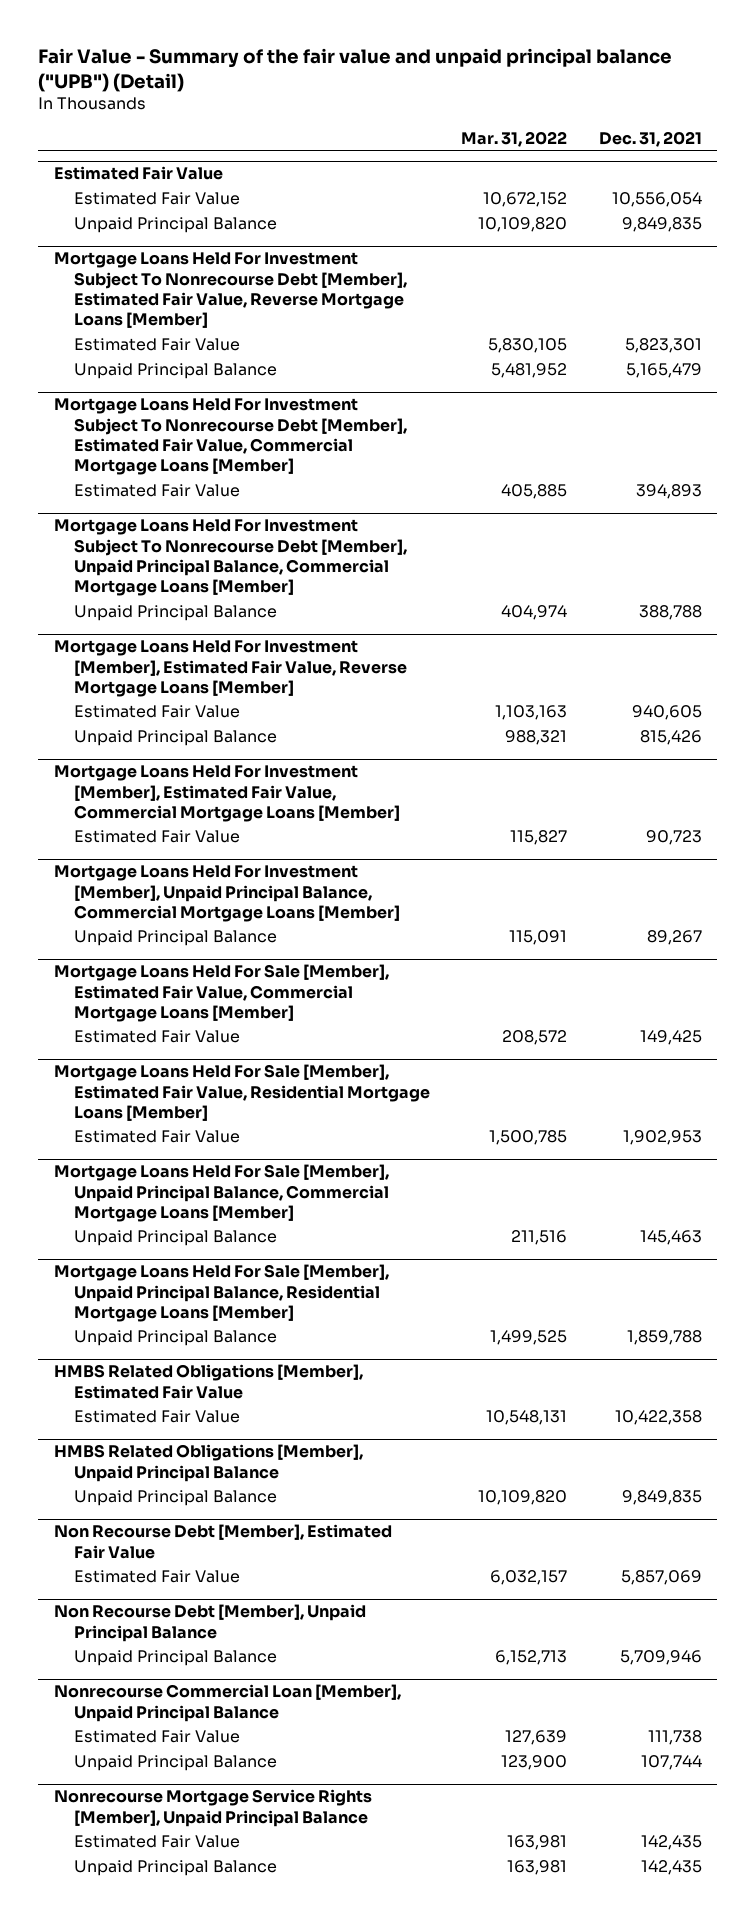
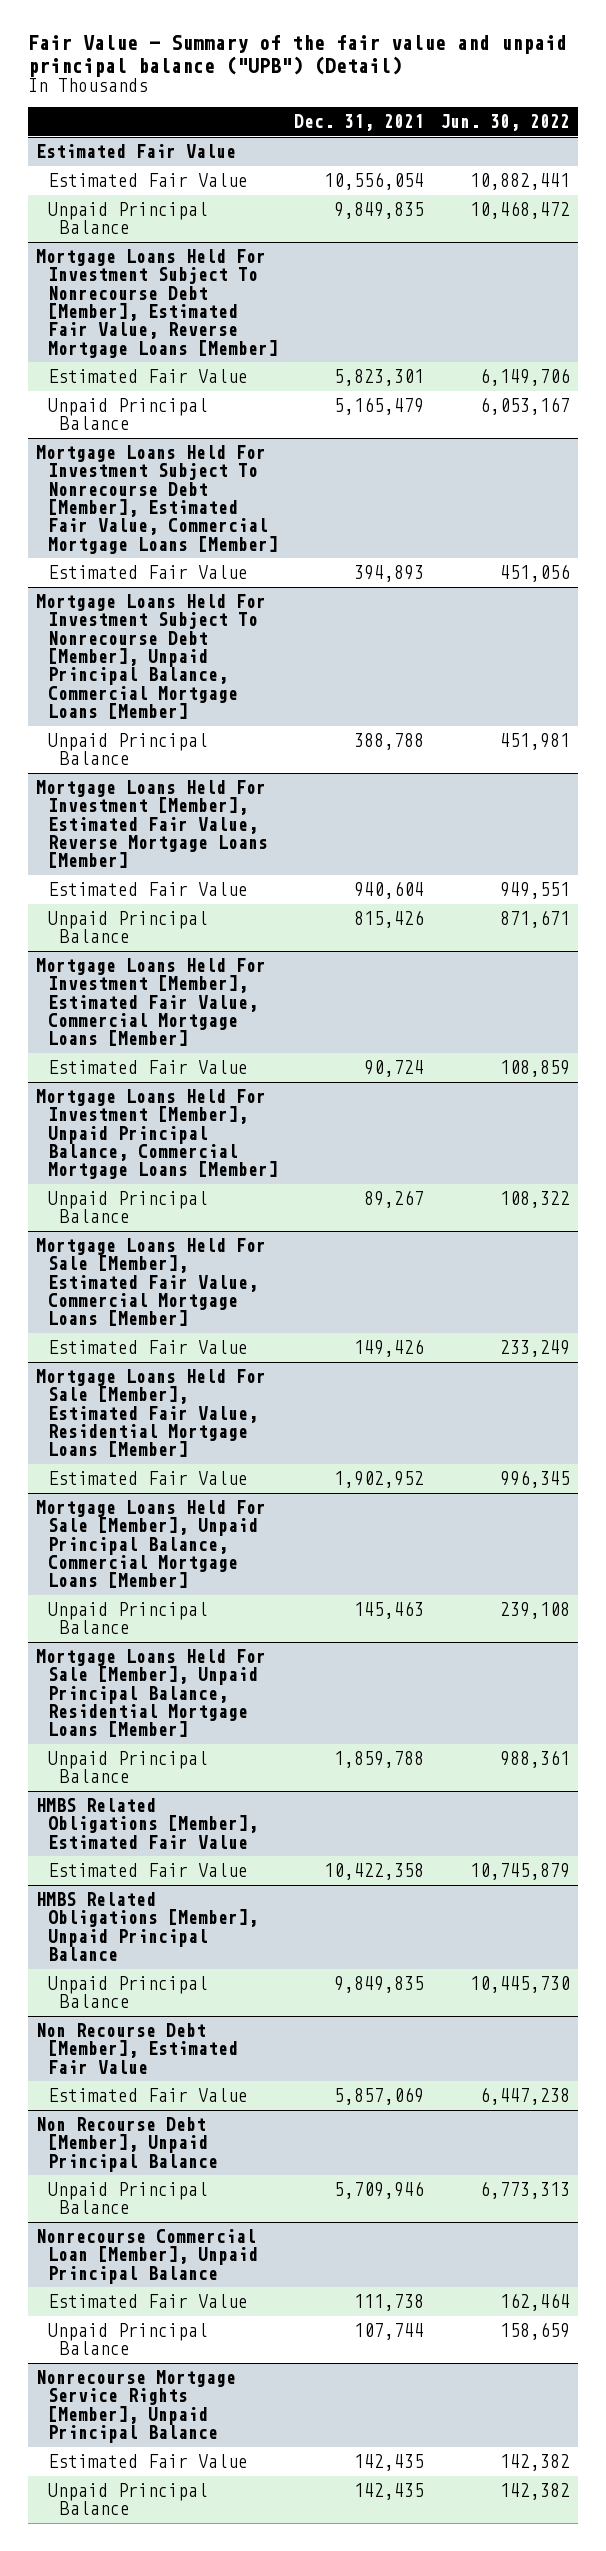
- | Mar. 31, 2022 | Dec. 31, 2021
+ | Dec. 31, 2021 | Jun. 30, 2022
@ Mortgage Loans Held For Investment [Member], Estimated Fair Value, Reverse Mortgage Loans [Member]
- Estimated Fair Value | 1,103,163 | 940,605
+ Estimated Fair Value | 940,604 | 949,551
@ Mortgage Loans Held For Investment [Member], Estimated Fair Value, Commercial Mortgage Loans [Member]
- Estimated Fair Value | 115,827 | 90,723
+ Estimated Fair Value | 90,724 | 108,859
@ Mortgage Loans Held For Sale [Member], Estimated Fair Value, Commercial Mortgage Loans [Member]
- Estimated Fair Value | 208,572 | 149,425
+ Estimated Fair Value | 149,426 | 233,249
@ Mortgage Loans Held For Sale [Member], Estimated Fair Value, Residential Mortgage Loans [Member]
- Estimated Fair Value | 1,500,785 | 1,902,953
+ Estimated Fair Value | 1,902,952 | 996,345

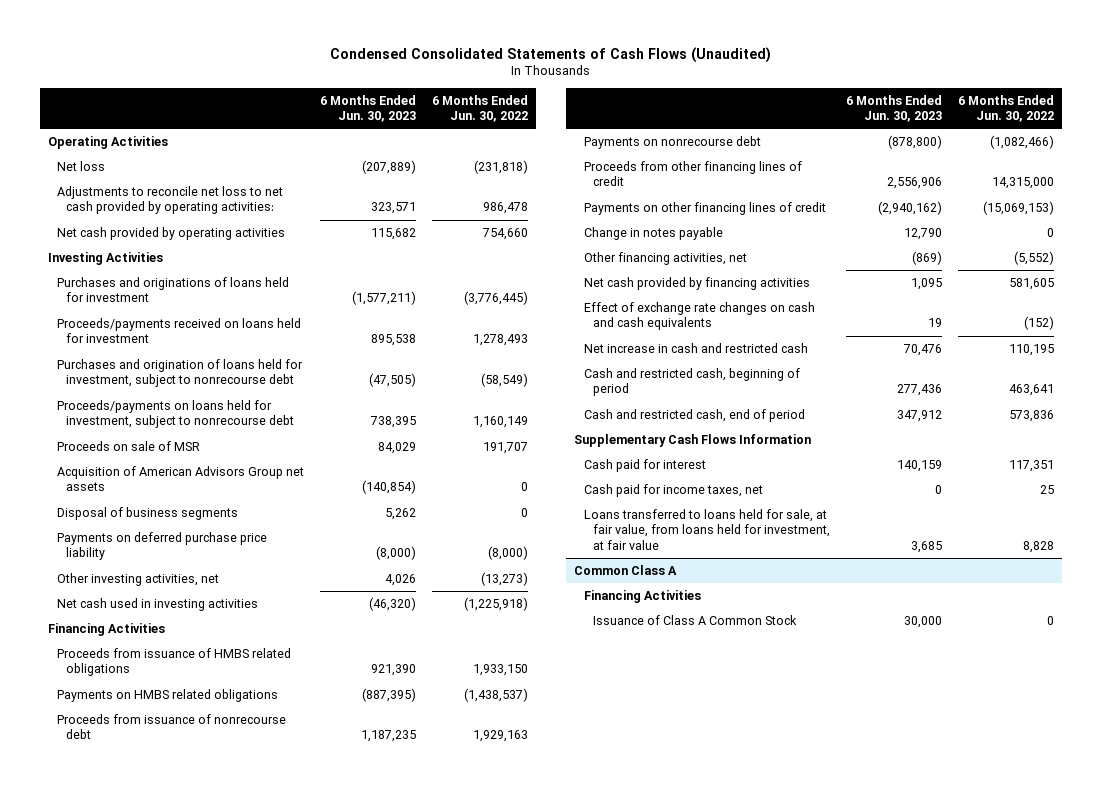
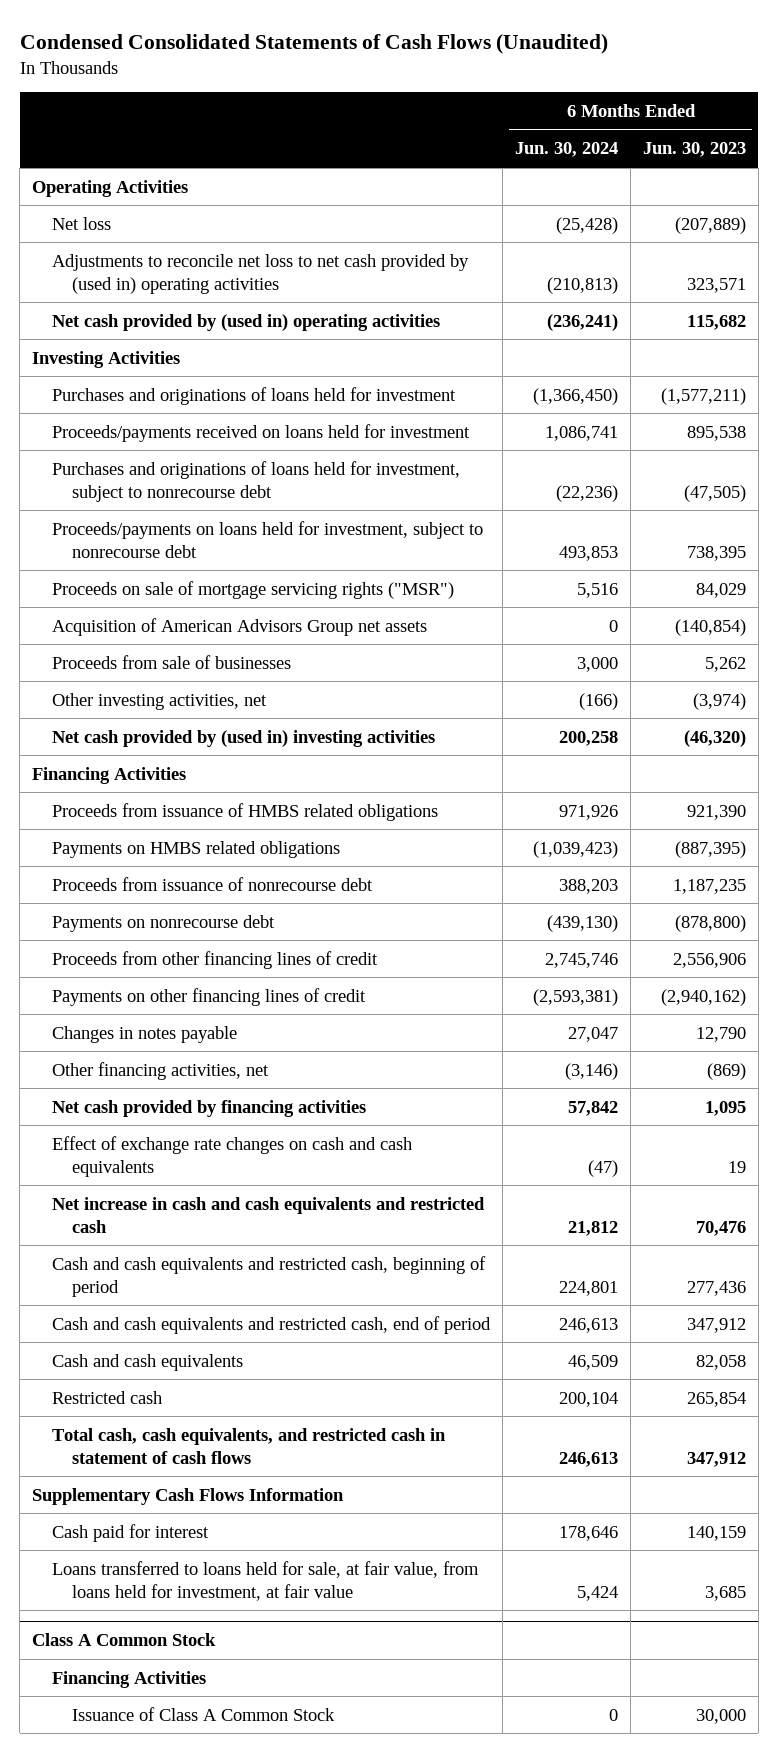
- | 6 Months Ended Jun. 30, 2023 | 6 Months Ended Jun. 30, 2022
+ | 6 Months Ended Jun. 30, 2024 | 6 Months Ended Jun. 30, 2023
- Adjustments to reconcile net loss to net cash provided by operating activities: | 323,571 | 986,478
- Net cash provided by operating activities | 115,682 | 754,660
+ Adjustments to reconcile net loss to net cash provided by (used in) operating activities | (210,813) | 323,571
+ Net cash provided by (used in) operating activities | (236,241) | 115,682
- Purchases and origination of loans held for investment, subject to nonrecourse debt | (47,505) | (58,549)
+ Purchases and originations of loans held for investment, subject to nonrecourse debt | (22,236) | (47,505)
- Proceeds on sale of MSR | 84,029 | 191,707
+ Proceeds on sale of mortgage servicing rights ("MSR") | 5,516 | 84,029
- Disposal of business segments | 5,262 | 0
- Payments on deferred purchase price liability | (8,000) | (8,000)
- Other investing activities, net | 4,026 | (13,273)
- Net cash used in investing activities | (46,320) | (1,225,918)
+ Proceeds from sale of businesses | 3,000 | 5,262
+ Other investing activities, net | (166) | (3,974)
+ Net cash provided by (used in) investing activities | 200,258 | (46,320)
- Change in notes payable | 12,790 | 0
+ Changes in notes payable | 27,047 | 12,790
- Net increase in cash and restricted cash | 70,476 | 110,195
- Cash and restricted cash, beginning of period | 277,436 | 463,641
- Cash and restricted cash, end of period | 347,912 | 573,836
+ Net increase in cash and cash equivalents and restricted cash | 21,812 | 70,476
+ Cash and cash equivalents and restricted cash, beginning of period | 224,801 | 277,436
+ Cash and cash equivalents and restricted cash, end of period | 246,613 | 347,912
+ Cash and cash equivalents | 46,509 | 82,058
+ Restricted cash | 200,104 | 265,854
+ Total cash, cash equivalents, and restricted cash in statement of cash flows | 246,613 | 347,912
- Cash paid for income taxes, net | 0 | 25
- Common Class A
+ Class A Common Stock

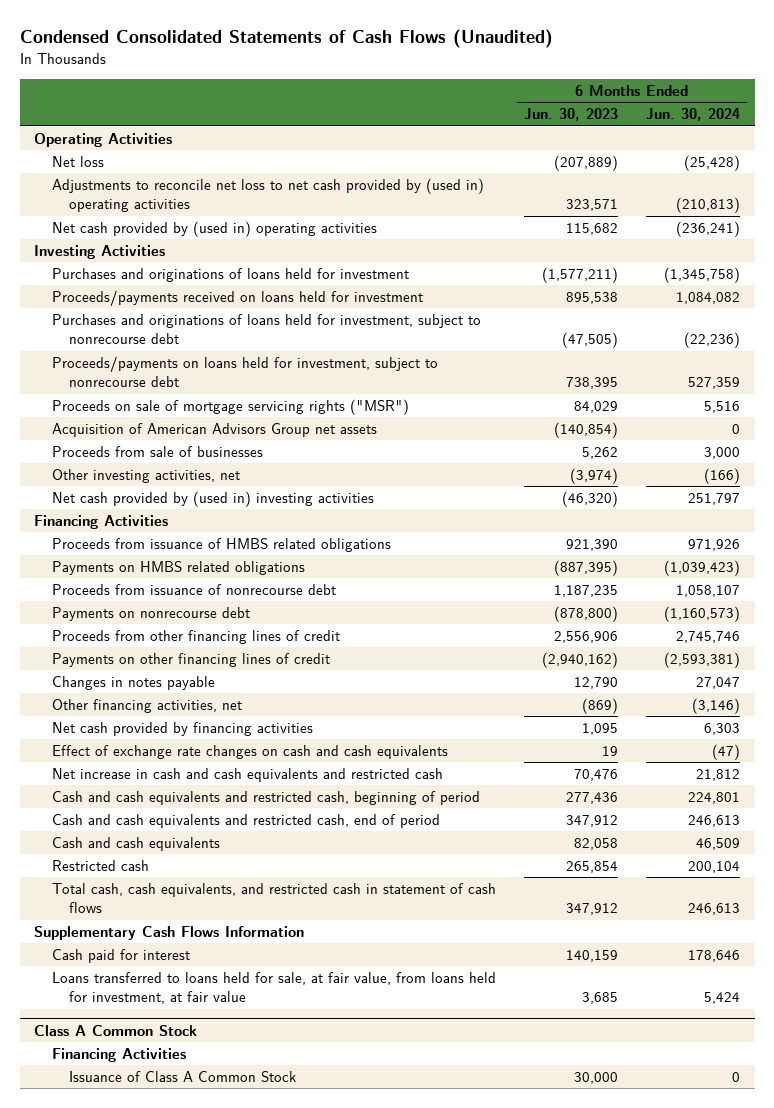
- | 6 Months Ended Jun. 30, 2024 | 6 Months Ended Jun. 30, 2023
+ | 6 Months Ended Jun. 30, 2023 | 6 Months Ended Jun. 30, 2024
- Purchases and originations of loans held for investment | (1,366,450) | (1,577,211)
- Proceeds/payments received on loans held for investment | 1,086,741 | 895,538
+ Purchases and originations of loans held for investment | (1,577,211) | (1,345,758)
+ Proceeds/payments received on loans held for investment | 895,538 | 1,084,082
- Proceeds/payments on loans held for investment, subject to nonrecourse debt | 493,853 | 738,395
+ Proceeds/payments on loans held for investment, subject to nonrecourse debt | 738,395 | 527,359
- Net cash provided by (used in) investing activities | 200,258 | (46,320)
+ Net cash provided by (used in) investing activities | (46,320) | 251,797
- Proceeds from issuance of nonrecourse debt | 388,203 | 1,187,235
- Payments on nonrecourse debt | (439,130) | (878,800)
+ Proceeds from issuance of nonrecourse debt | 1,187,235 | 1,058,107
+ Payments on nonrecourse debt | (878,800) | (1,160,573)
- Net cash provided by financing activities | 57,842 | 1,095
+ Net cash provided by financing activities | 1,095 | 6,303

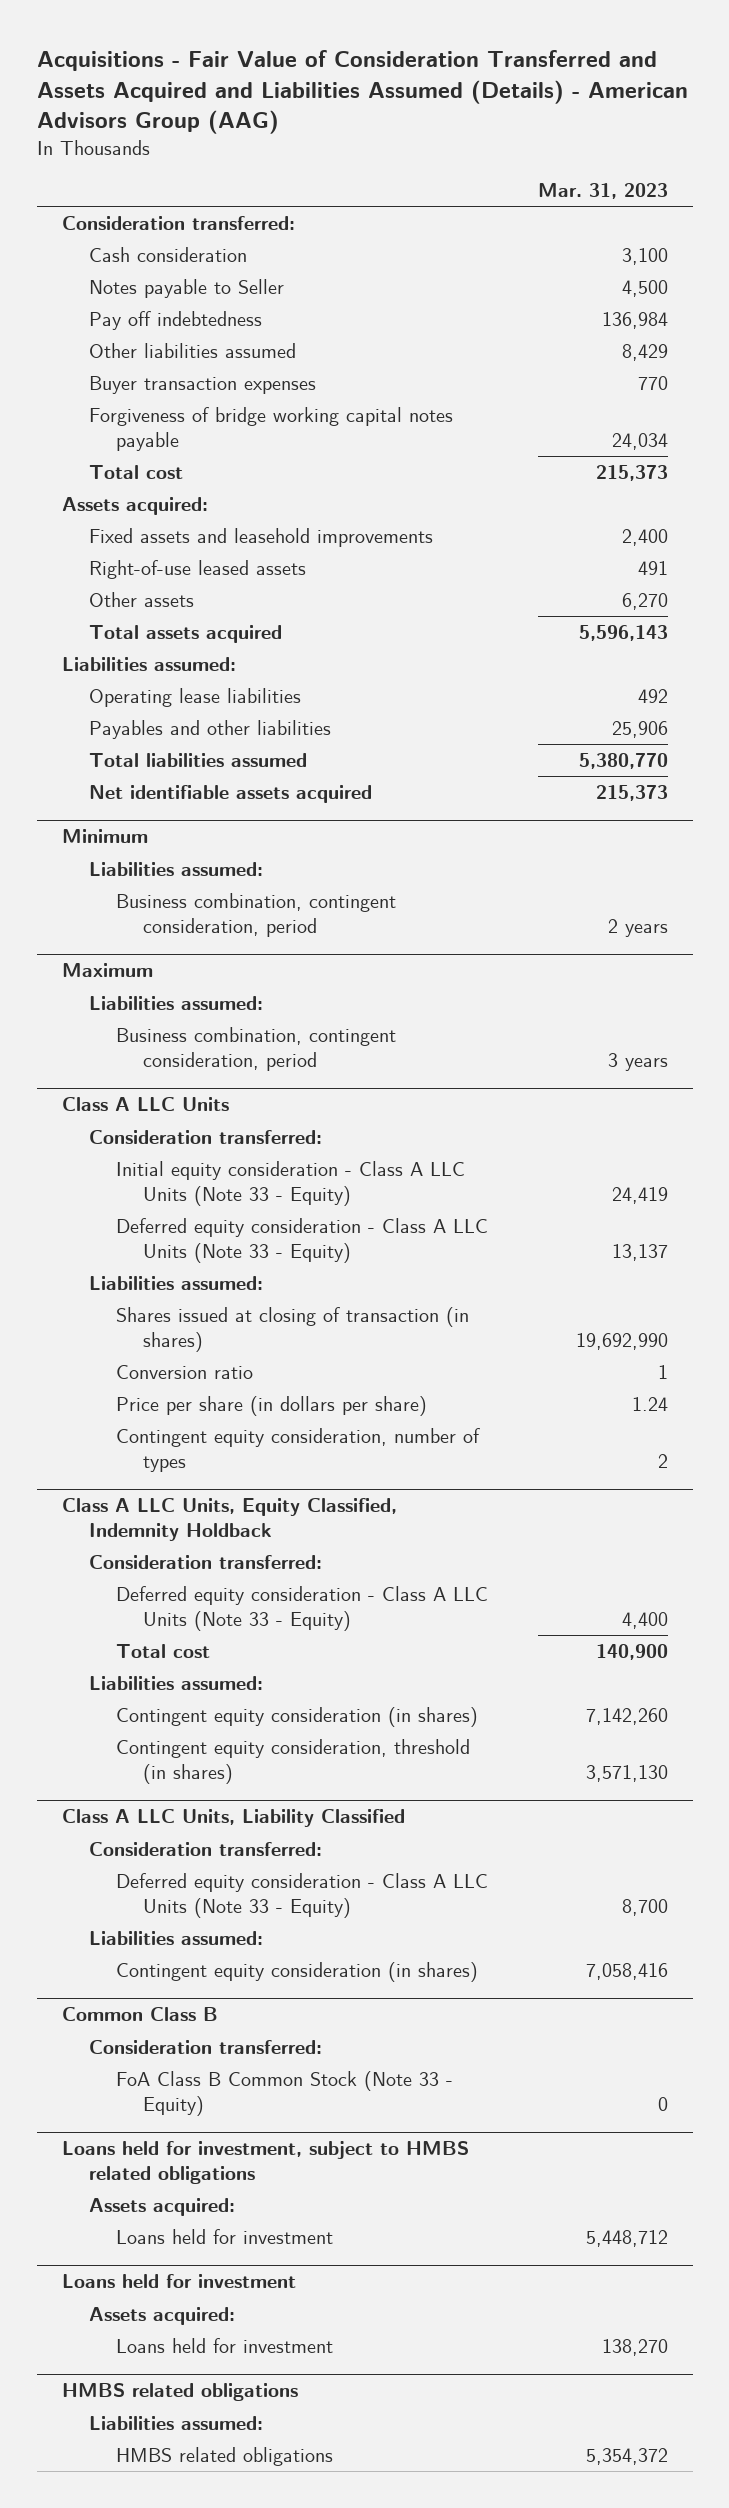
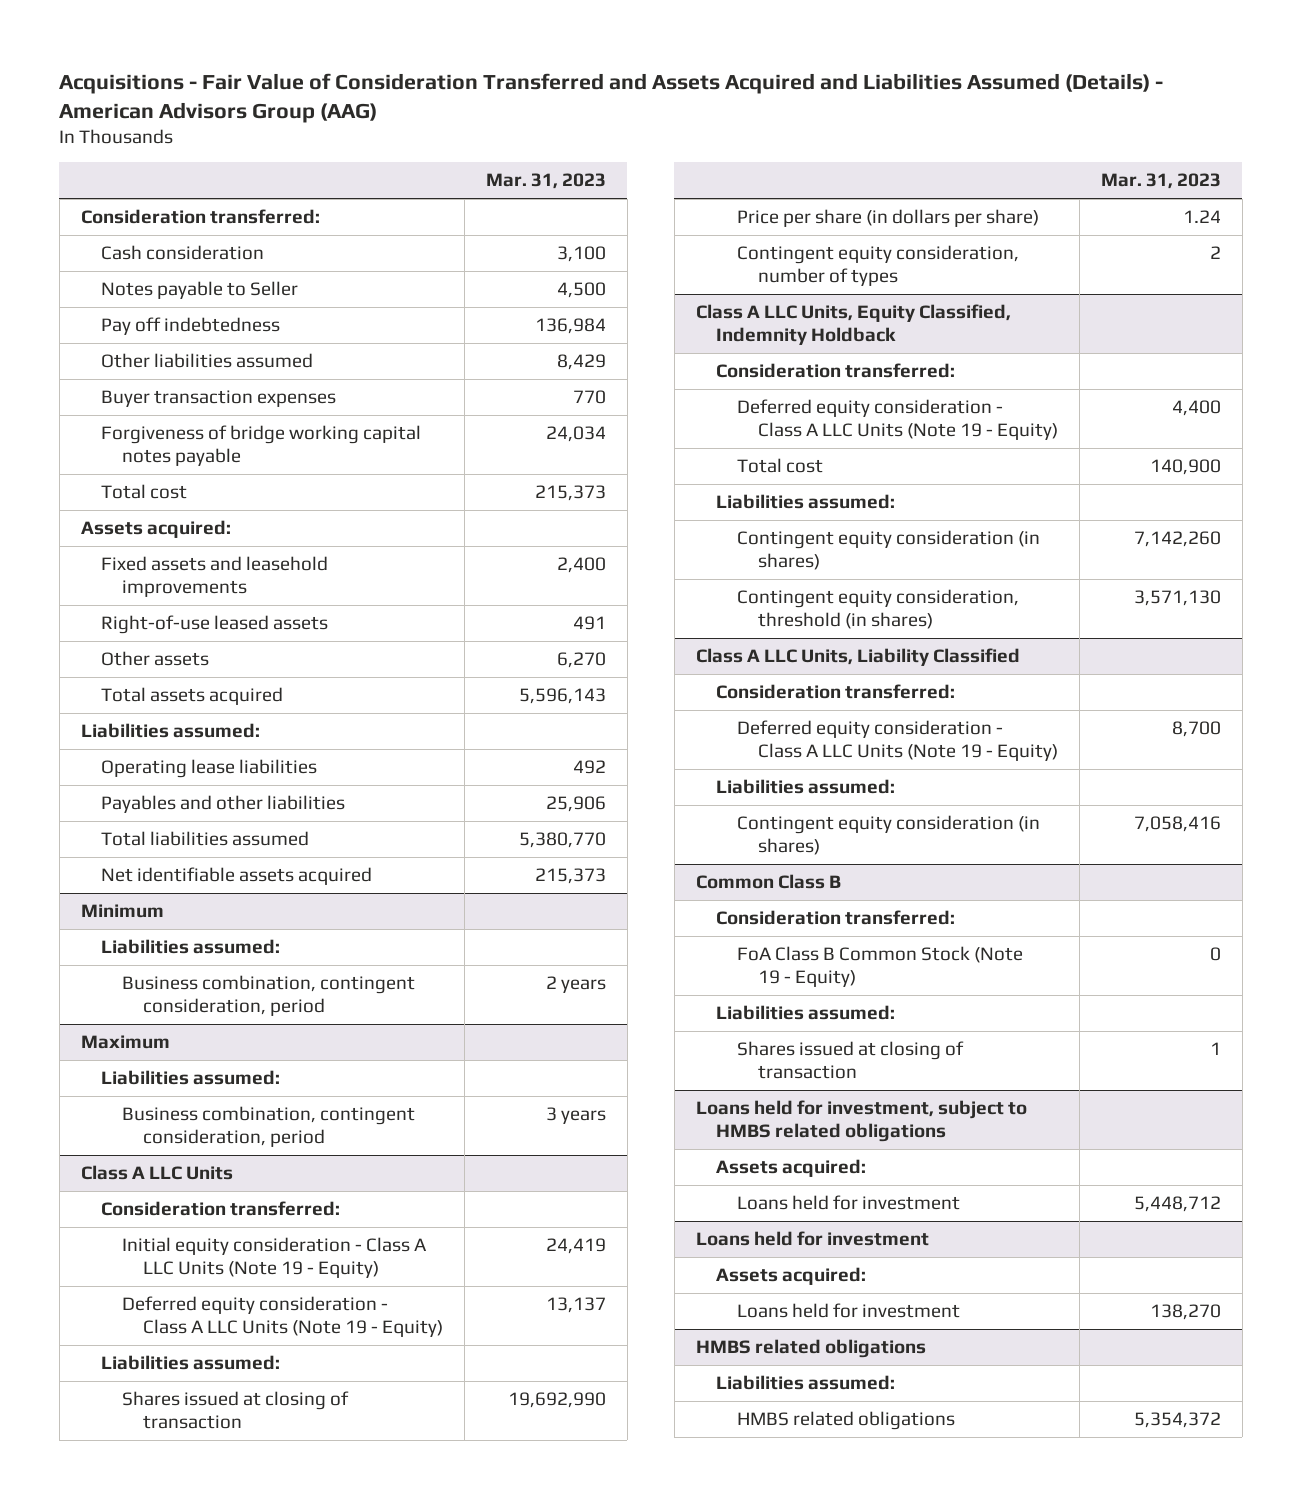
@ Class A LLC Units
- Initial equity consideration - Class A LLC Units (Note 33 - Equity) | 24,419
- Deferred equity consideration - Class A LLC Units (Note 33 - Equity) | 13,137
+ Initial equity consideration - Class A LLC Units (Note 19 - Equity) | 24,419
+ Deferred equity consideration - Class A LLC Units (Note 19 - Equity) | 13,137
- Shares issued at closing of transaction (in shares) | 19,692,990
- Conversion ratio | 1
+ Shares issued at closing of transaction | 19,692,990
@ Class A LLC Units, Equity Classified, Indemnity Holdback
- Deferred equity consideration - Class A LLC Units (Note 33 - Equity) | 4,400
+ Deferred equity consideration - Class A LLC Units (Note 19 - Equity) | 4,400
@ Class A LLC Units, Liability Classified
- Deferred equity consideration - Class A LLC Units (Note 33 - Equity) | 8,700
+ Deferred equity consideration - Class A LLC Units (Note 19 - Equity) | 8,700
@ Common Class B
- FoA Class B Common Stock (Note 33 - Equity) | 0
+ FoA Class B Common Stock (Note 19 - Equity) | 0
+ Liabilities assumed:
+ Shares issued at closing of transaction | 1

